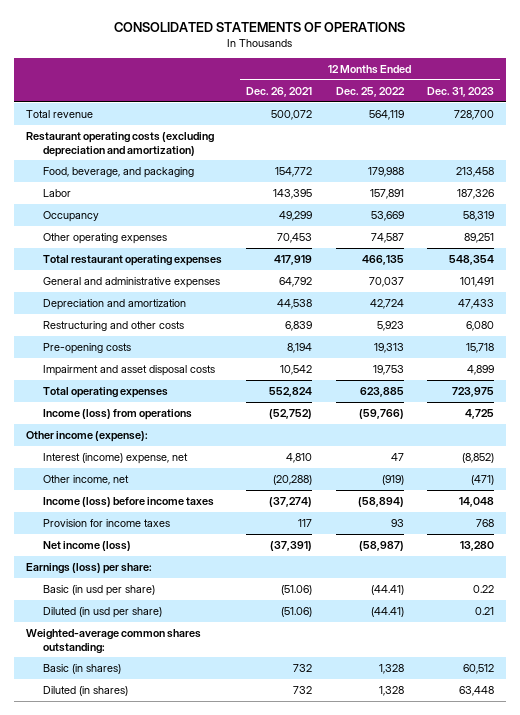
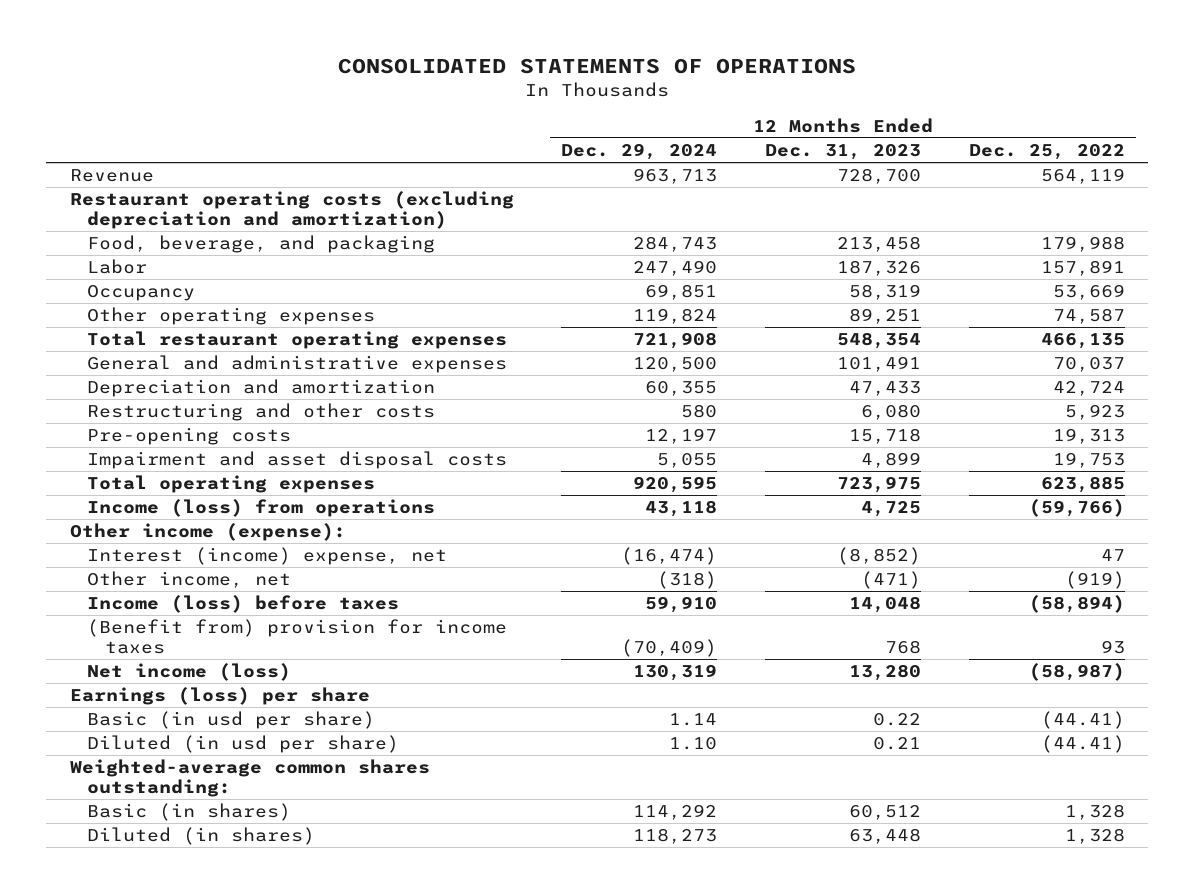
- | 12 Months Ended Dec. 26, 2021 | 12 Months Ended Dec. 25, 2022 | 12 Months Ended Dec. 31, 2023
+ | 12 Months Ended Dec. 29, 2024 | 12 Months Ended Dec. 31, 2023 | 12 Months Ended Dec. 25, 2022
- Total revenue | 500,072 | 564,119 | 728,700
+ Revenue | 963,713 | 728,700 | 564,119
- Income (loss) before income taxes | (37,274) | (58,894) | 14,048
- Provision for income taxes | 117 | 93 | 768
+ Income (loss) before taxes | 59,910 | 14,048 | (58,894)
+ (Benefit from) provision for income taxes | (70,409) | 768 | 93
- Earnings (loss) per share:
+ Earnings (loss) per share

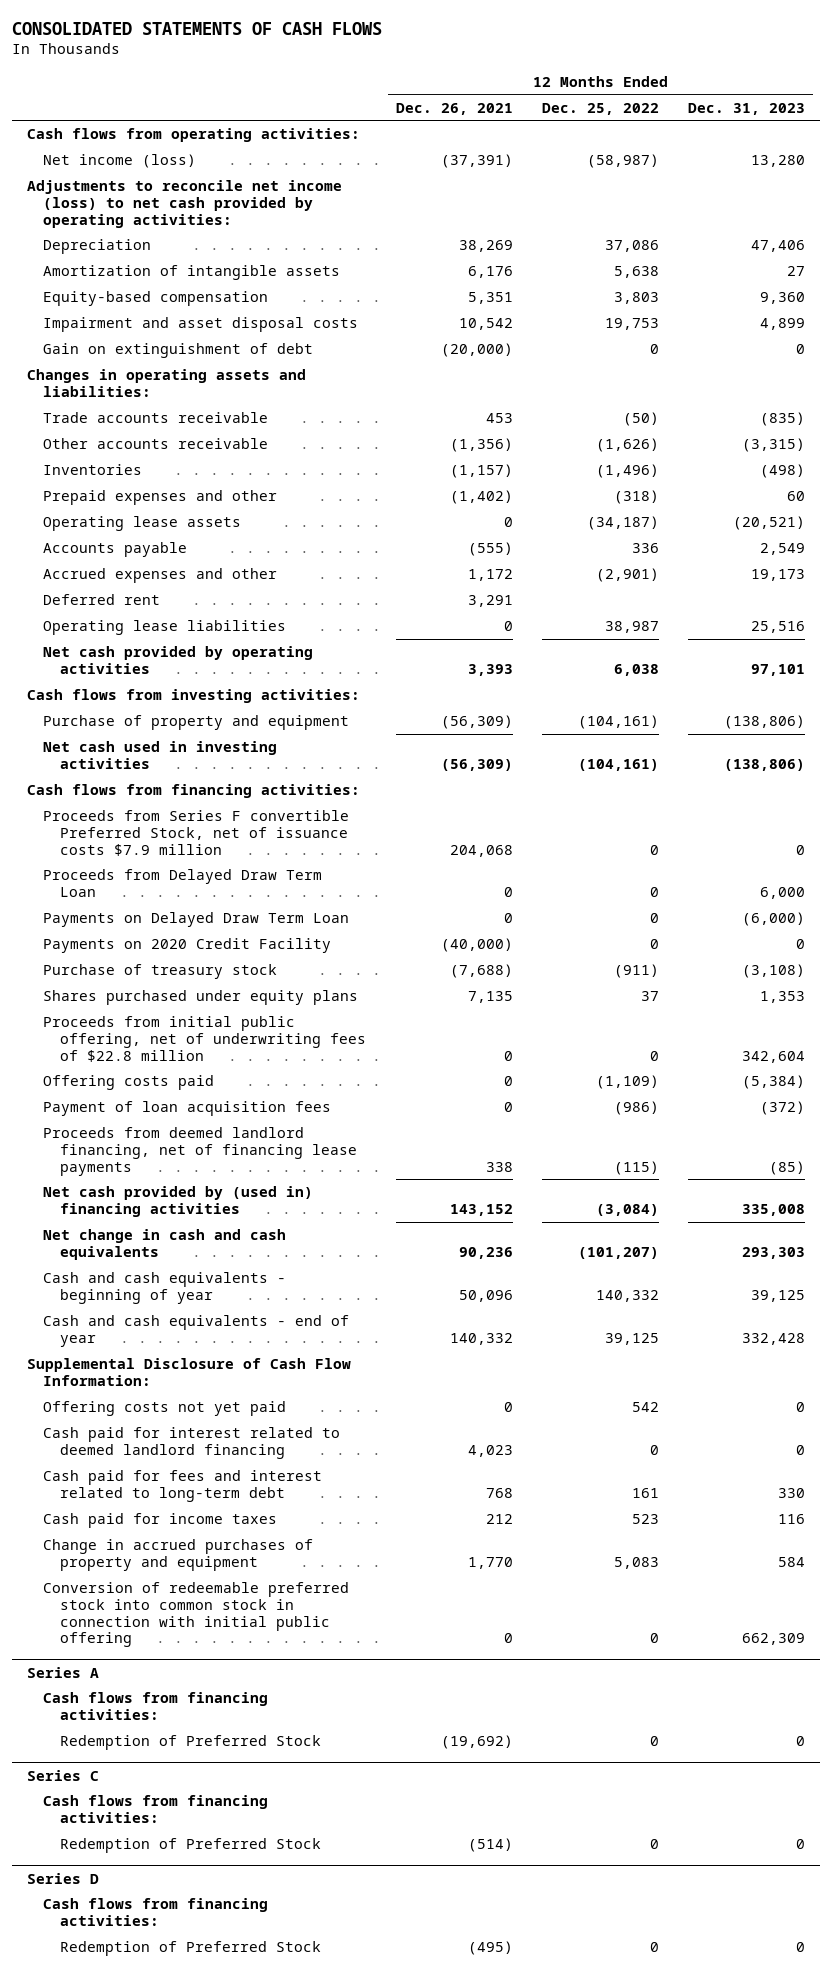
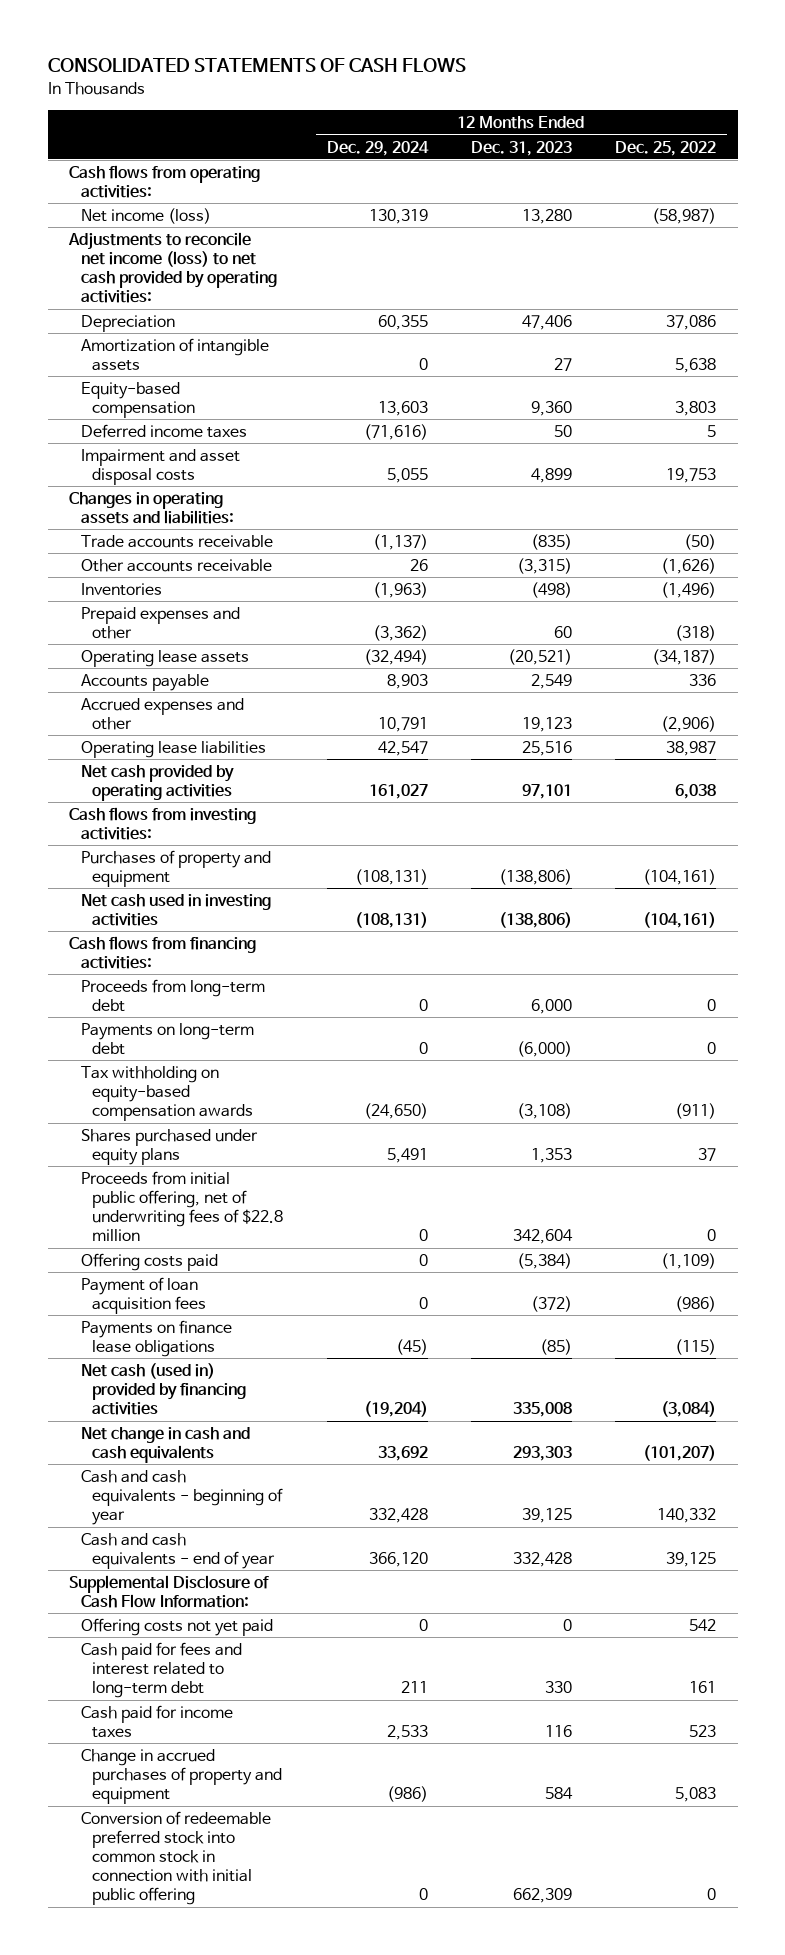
- | 12 Months Ended Dec. 26, 2021 | 12 Months Ended Dec. 25, 2022 | 12 Months Ended Dec. 31, 2023
+ | 12 Months Ended Dec. 29, 2024 | 12 Months Ended Dec. 31, 2023 | 12 Months Ended Dec. 25, 2022
+ Deferred income taxes | (71,616) | 50 | 5
- Gain on extinguishment of debt | (20,000) | 0 | 0
- Accrued expenses and other | 1,172 | (2,901) | 19,173
- Deferred rent | 3,291 | |
+ Accrued expenses and other | 10,791 | 19,123 | (2,906)
- Purchase of property and equipment | (56,309) | (104,161) | (138,806)
+ Purchases of property and equipment | (108,131) | (138,806) | (104,161)
- Proceeds from Series F convertible Preferred Stock, net of issuance costs $7.9 million | 204,068 | 0 | 0
- Proceeds from Delayed Draw Term Loan | 0 | 0 | 6,000
- Payments on Delayed Draw Term Loan | 0 | 0 | (6,000)
- Payments on 2020 Credit Facility | (40,000) | 0 | 0
- Purchase of treasury stock | (7,688) | (911) | (3,108)
+ Proceeds from long-term debt | 0 | 6,000 | 0
+ Payments on long-term debt | 0 | (6,000) | 0
+ Tax withholding on equity-based compensation awards | (24,650) | (3,108) | (911)
- Proceeds from deemed landlord financing, net of financing lease payments | 338 | (115) | (85)
- Net cash provided by (used in) financing activities | 143,152 | (3,084) | 335,008
+ Payments on finance lease obligations | (45) | (85) | (115)
+ Net cash (used in) provided by financing activities | (19,204) | 335,008 | (3,084)
- Cash paid for interest related to deemed landlord financing | 4,023 | 0 | 0
- Series A
- Cash flows from financing activities:
- Redemption of Preferred Stock | (19,692) | 0 | 0
- Series C
- Cash flows from financing activities:
- Redemption of Preferred Stock | (514) | 0 | 0
- Series D
- Cash flows from financing activities:
- Redemption of Preferred Stock | (495) | 0 | 0

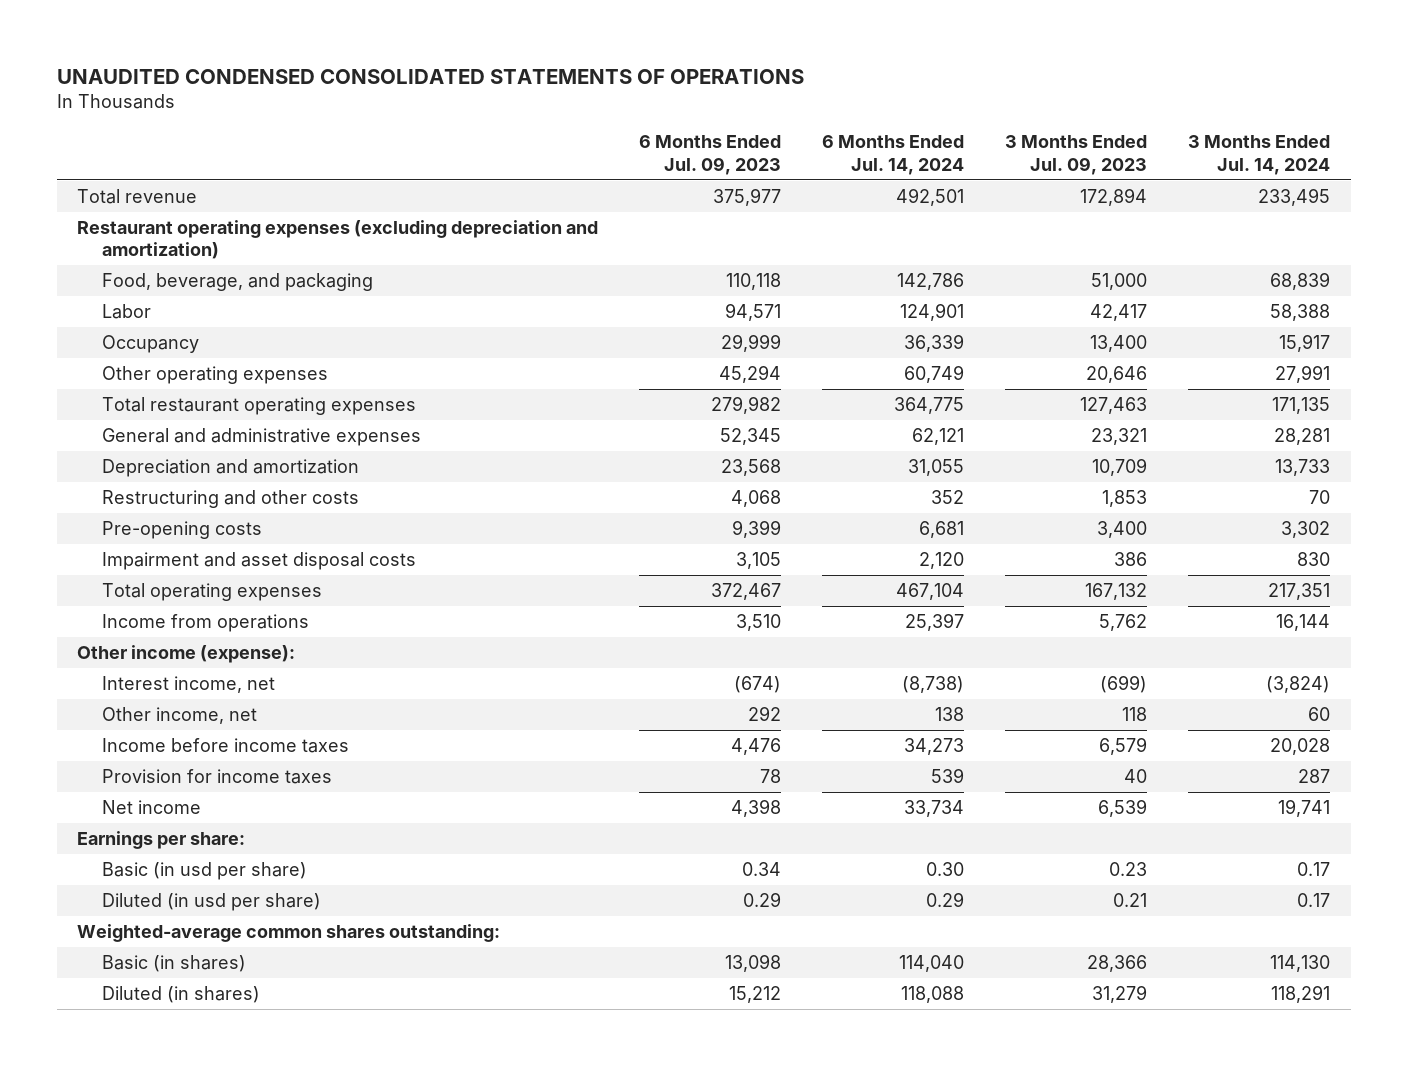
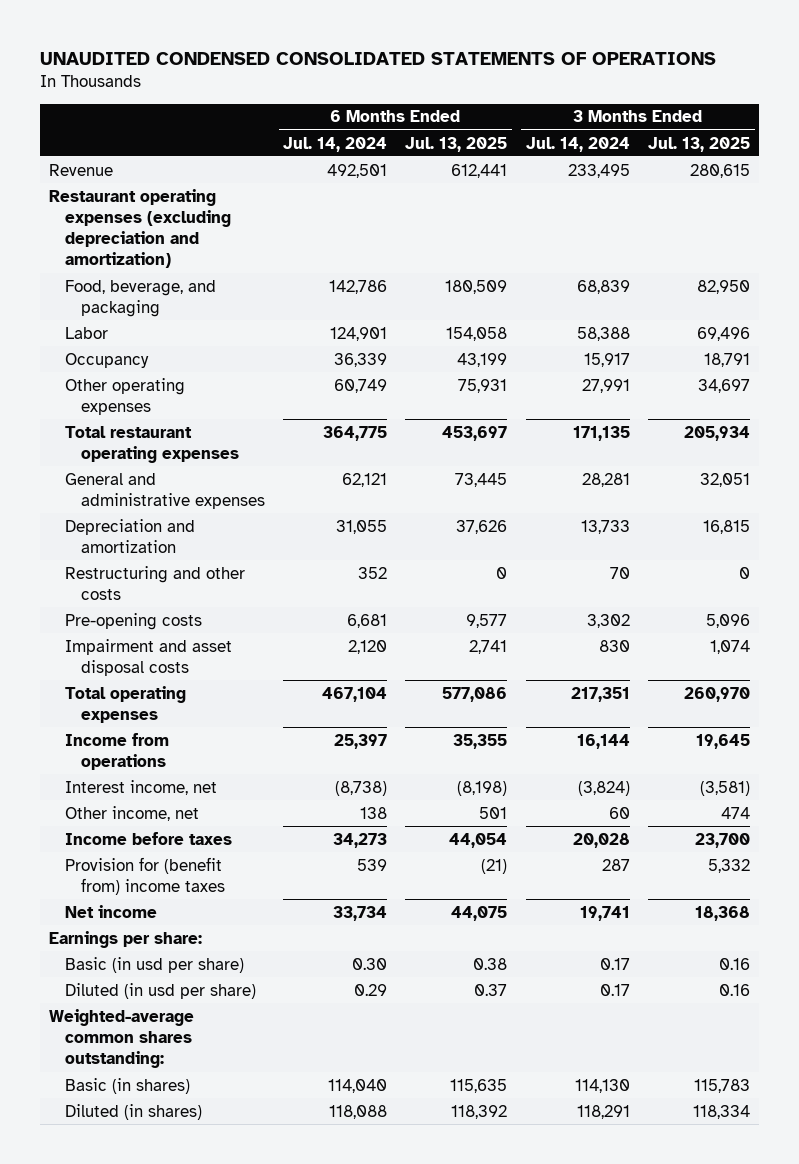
- | 6 Months Ended Jul. 09, 2023 | 6 Months Ended Jul. 14, 2024 | 3 Months Ended Jul. 09, 2023 | 3 Months Ended Jul. 14, 2024
+ | 6 Months Ended Jul. 14, 2024 | 6 Months Ended Jul. 13, 2025 | 3 Months Ended Jul. 14, 2024 | 3 Months Ended Jul. 13, 2025
- Total revenue | 375,977 | 492,501 | 172,894 | 233,495
+ Revenue | 492,501 | 612,441 | 233,495 | 280,615
- Other income (expense):
- Income before income taxes | 4,476 | 34,273 | 6,579 | 20,028
- Provision for income taxes | 78 | 539 | 40 | 287
+ Income before taxes | 34,273 | 44,054 | 20,028 | 23,700
+ Provision for (benefit from) income taxes | 539 | (21) | 287 | 5,332

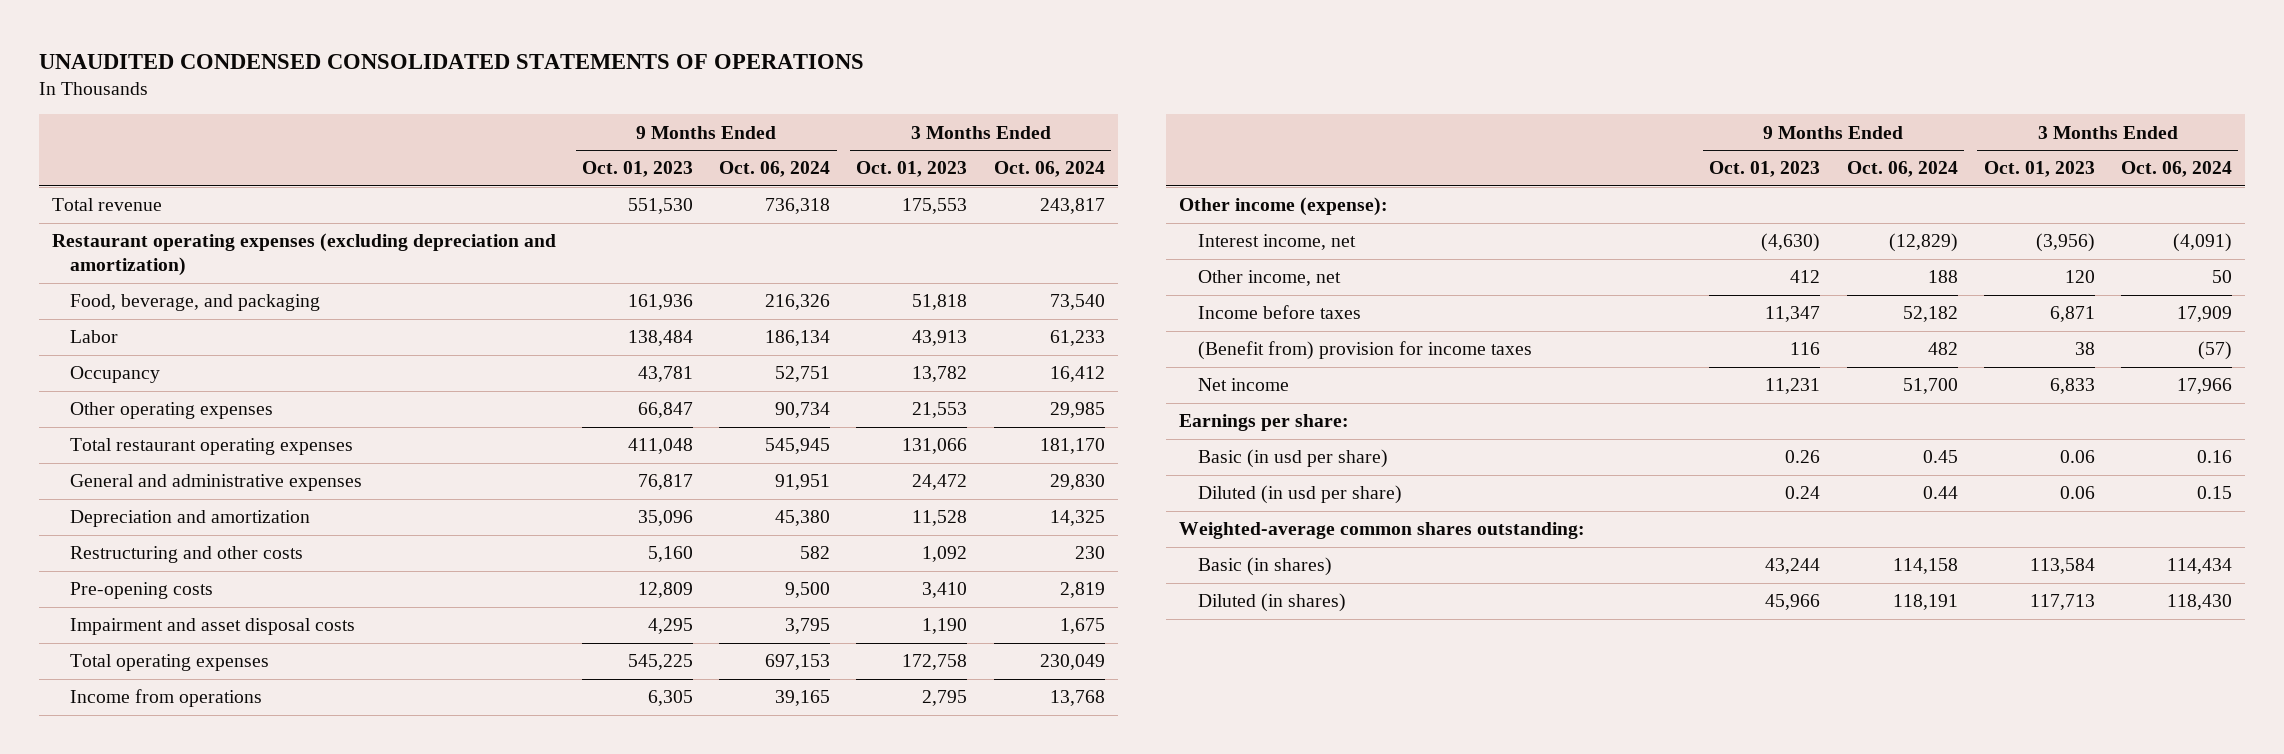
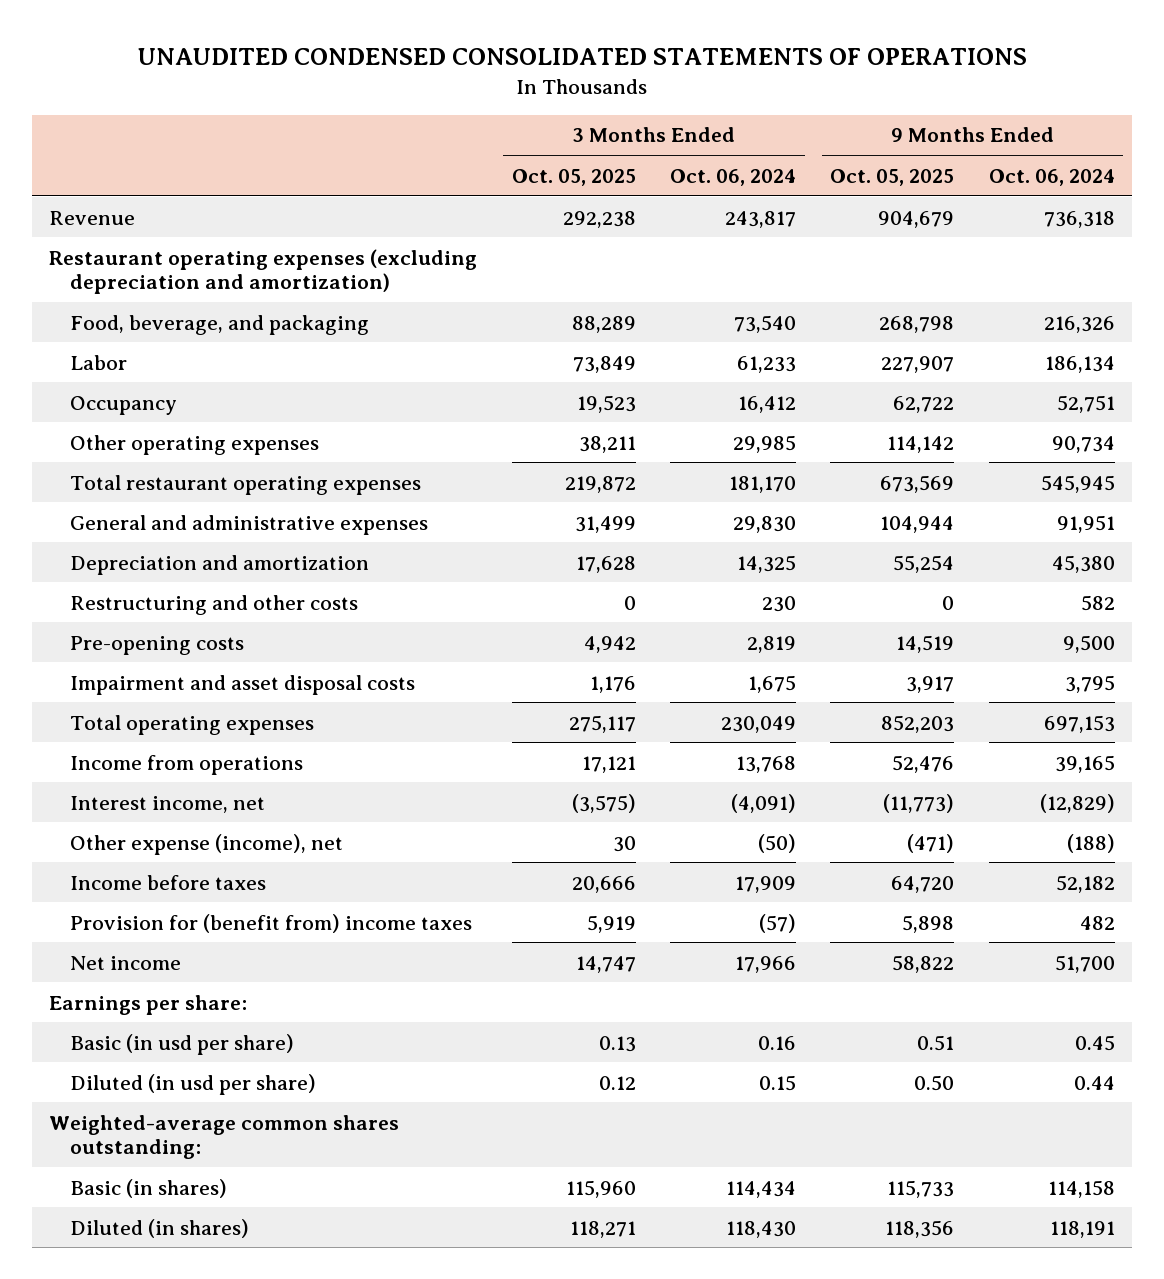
- | 9 Months Ended Oct. 01, 2023 | 9 Months Ended Oct. 06, 2024 | 3 Months Ended Oct. 01, 2023 | 3 Months Ended Oct. 06, 2024
+ | 3 Months Ended Oct. 05, 2025 | 3 Months Ended Oct. 06, 2024 | 9 Months Ended Oct. 05, 2025 | 9 Months Ended Oct. 06, 2024
- Total revenue | 551,530 | 736,318 | 175,553 | 243,817
+ Revenue | 292,238 | 243,817 | 904,679 | 736,318
- Other income (expense):
- Other income, net | 412 | 188 | 120 | 50
+ Other expense (income), net | 30 | (50) | (471) | (188)
- (Benefit from) provision for income taxes | 116 | 482 | 38 | (57)
+ Provision for (benefit from) income taxes | 5,919 | (57) | 5,898 | 482

